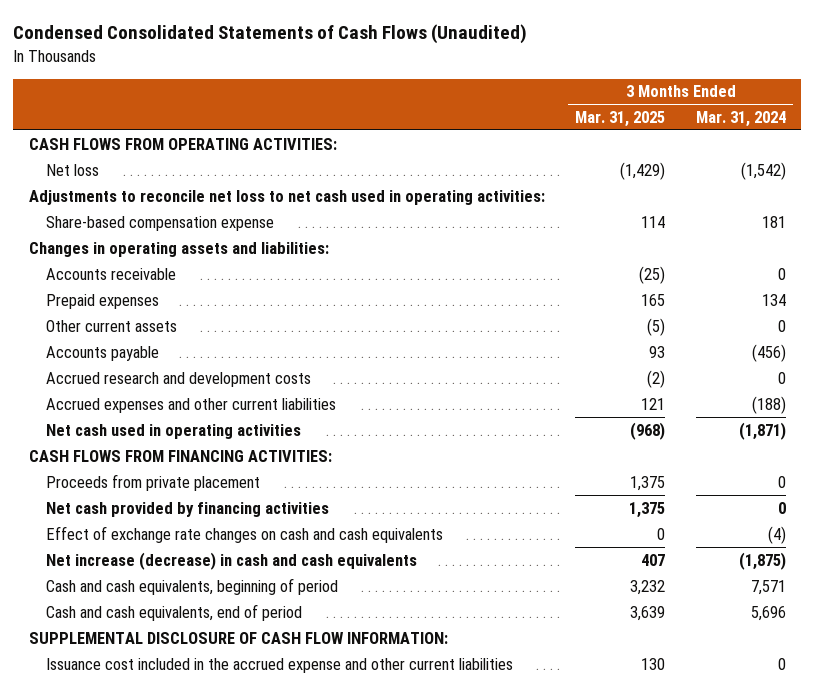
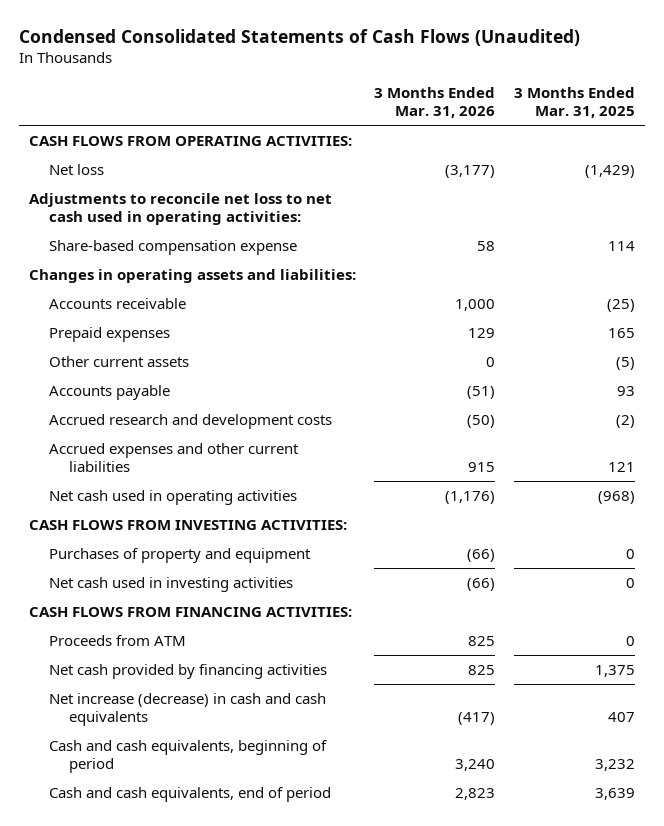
- | 3 Months Ended Mar. 31, 2025 | 3 Months Ended Mar. 31, 2024
+ | 3 Months Ended Mar. 31, 2026 | 3 Months Ended Mar. 31, 2025
+ CASH FLOWS FROM INVESTING ACTIVITIES:
+ Purchases of property and equipment | (66) | 0
+ Net cash used in investing activities | (66) | 0
- Proceeds from private placement | 1,375 | 0
+ Proceeds from ATM | 825 | 0
- Effect of exchange rate changes on cash and cash equivalents | 0 | (4)
- SUPPLEMENTAL DISCLOSURE OF CASH FLOW INFORMATION:
- Issuance cost included in the accrued expense and other current liabilities | 130 | 0

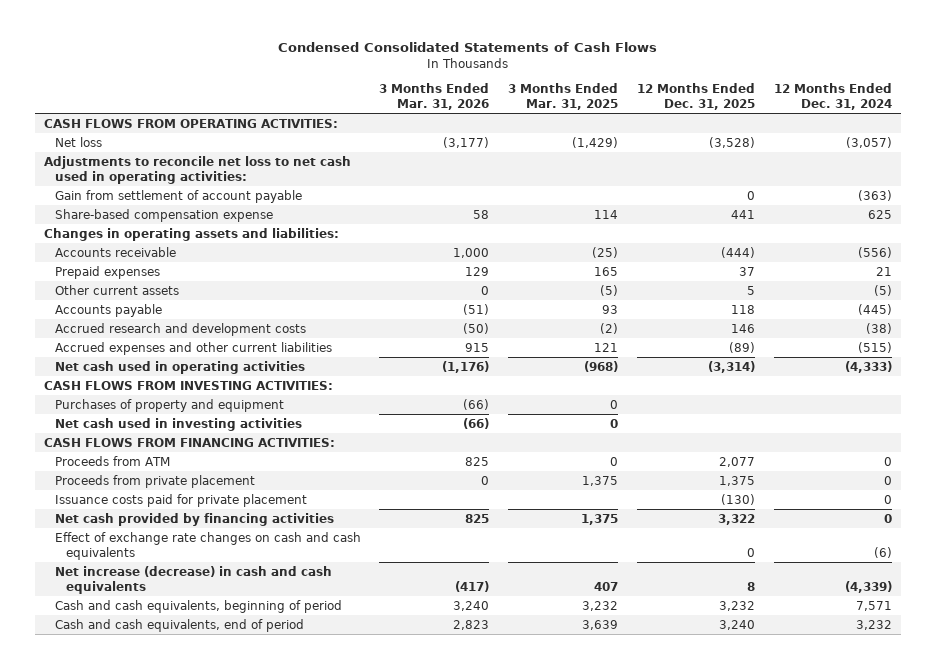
- Condensed Consolidated Statements of Cash Flows (Unaudited)
+ Condensed Consolidated Statements of Cash Flows
- | 3 Months Ended Mar. 31, 2026 | 3 Months Ended Mar. 31, 2025
+ | 3 Months Ended Mar. 31, 2026 | 3 Months Ended Mar. 31, 2025 | 12 Months Ended Dec. 31, 2025 | 12 Months Ended Dec. 31, 2024
+ Gain from settlement of account payable | | | 0 | (363)
+ Proceeds from private placement | 0 | 1,375 | 1,375 | 0
+ Issuance costs paid for private placement | | | (130) | 0
+ Effect of exchange rate changes on cash and cash equivalents | | | 0 | (6)

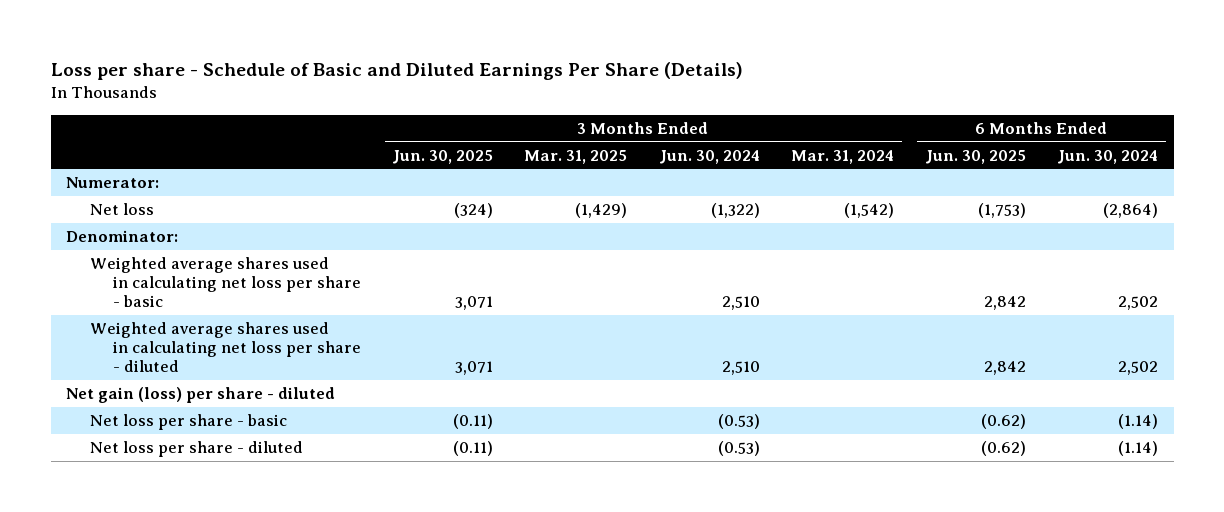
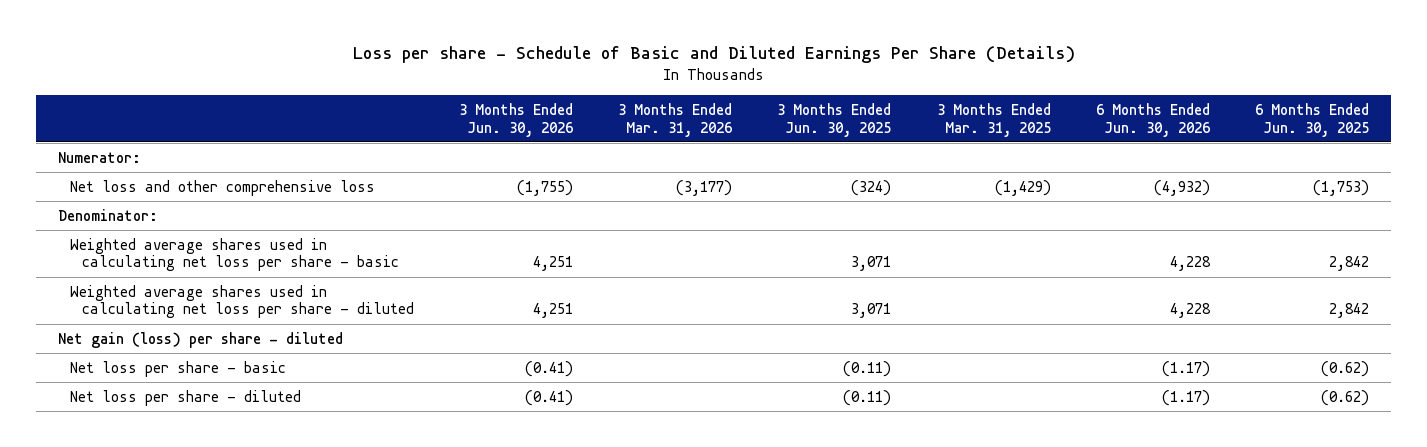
- | 3 Months Ended Jun. 30, 2025 | 3 Months Ended Mar. 31, 2025 | 3 Months Ended Jun. 30, 2024 | 3 Months Ended Mar. 31, 2024 | 6 Months Ended Jun. 30, 2025 | 6 Months Ended Jun. 30, 2024
+ | 3 Months Ended Jun. 30, 2026 | 3 Months Ended Mar. 31, 2026 | 3 Months Ended Jun. 30, 2025 | 3 Months Ended Mar. 31, 2025 | 6 Months Ended Jun. 30, 2026 | 6 Months Ended Jun. 30, 2025
- Net loss | (324) | (1,429) | (1,322) | (1,542) | (1,753) | (2,864)
+ Net loss and other comprehensive loss | (1,755) | (3,177) | (324) | (1,429) | (4,932) | (1,753)

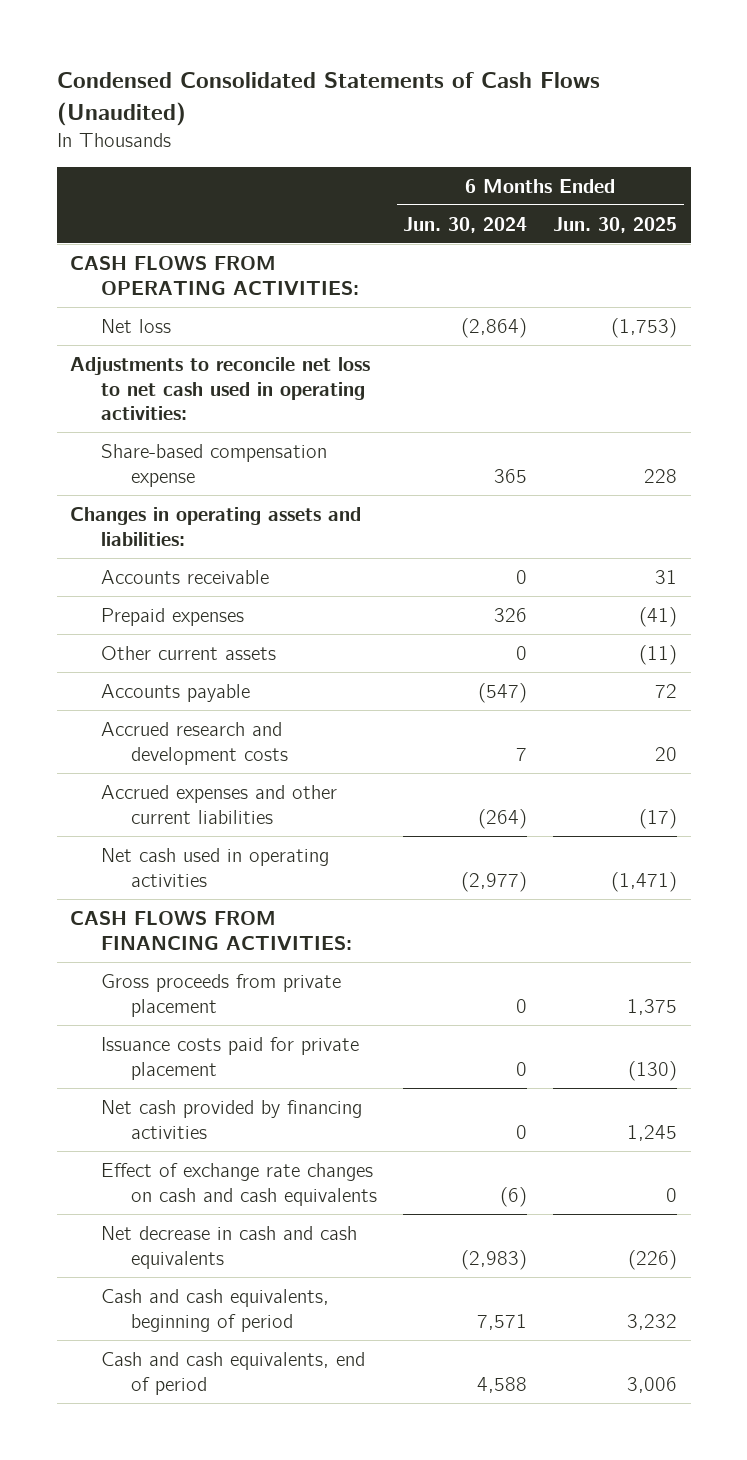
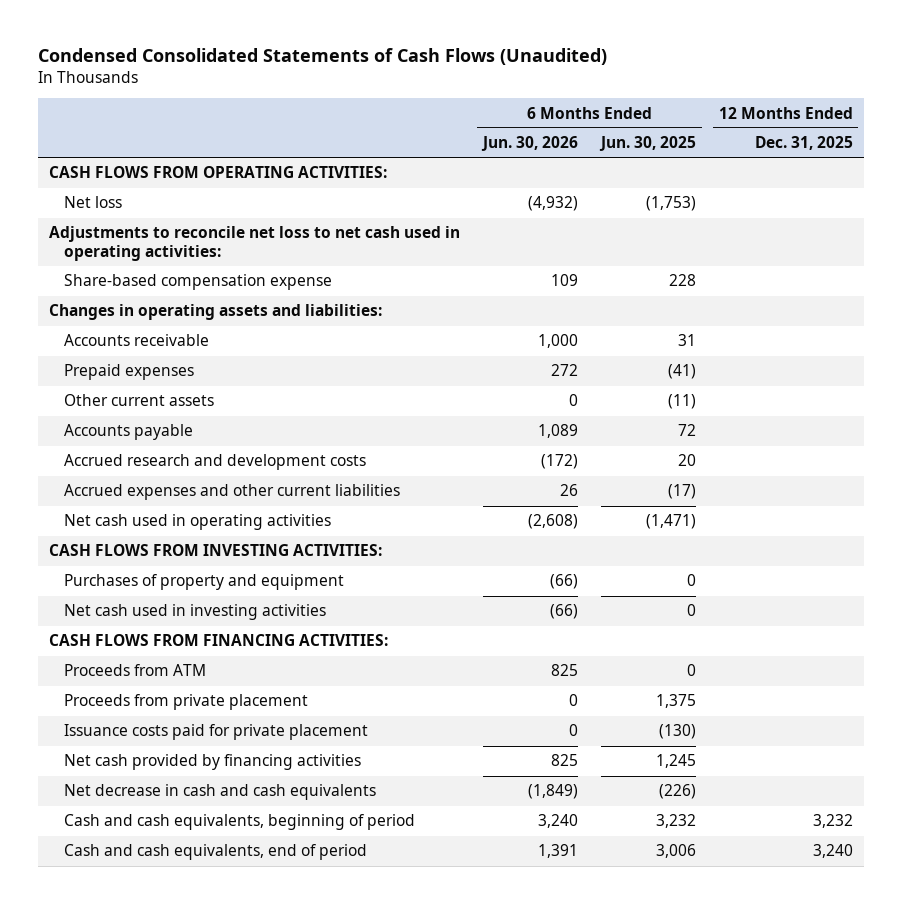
- | 6 Months Ended Jun. 30, 2024 | 6 Months Ended Jun. 30, 2025
+ | 6 Months Ended Jun. 30, 2026 | 6 Months Ended Jun. 30, 2025 | 12 Months Ended Dec. 31, 2025
+ CASH FLOWS FROM INVESTING ACTIVITIES:
+ Purchases of property and equipment | (66) | 0 |
+ Net cash used in investing activities | (66) | 0 |
- Gross proceeds from private placement | 0 | 1,375
+ Proceeds from ATM | 825 | 0 |
+ Proceeds from private placement | 0 | 1,375 |
- Effect of exchange rate changes on cash and cash equivalents | (6) | 0

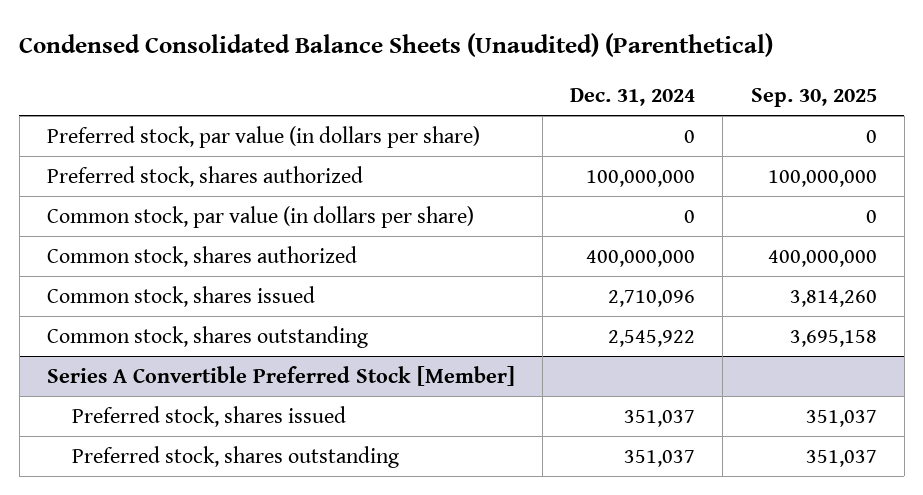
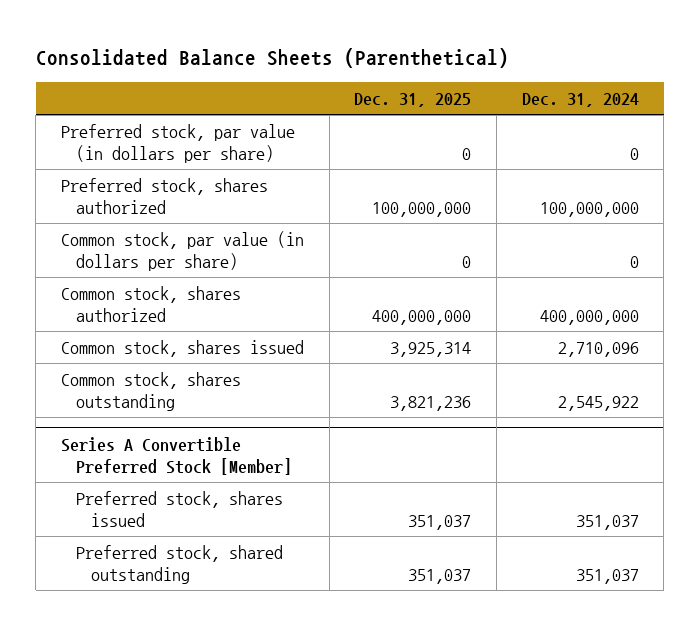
- Condensed Consolidated Balance Sheets (Unaudited) (Parenthetical)
+ Consolidated Balance Sheets (Parenthetical)
- | Dec. 31, 2024 | Sep. 30, 2025
+ | Dec. 31, 2025 | Dec. 31, 2024
@ Series A Convertible Preferred Stock [Member]
- Preferred stock, shares outstanding | 351,037 | 351,037
+ Preferred stock, shared outstanding | 351,037 | 351,037

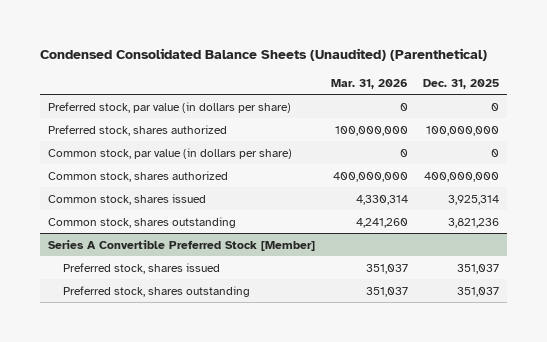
- Consolidated Balance Sheets (Parenthetical)
+ Condensed Consolidated Balance Sheets (Unaudited) (Parenthetical)
- | Dec. 31, 2025 | Dec. 31, 2024
+ | Mar. 31, 2026 | Dec. 31, 2025
@ Series A Convertible Preferred Stock [Member]
- Preferred stock, shared outstanding | 351,037 | 351,037
+ Preferred stock, shares outstanding | 351,037 | 351,037

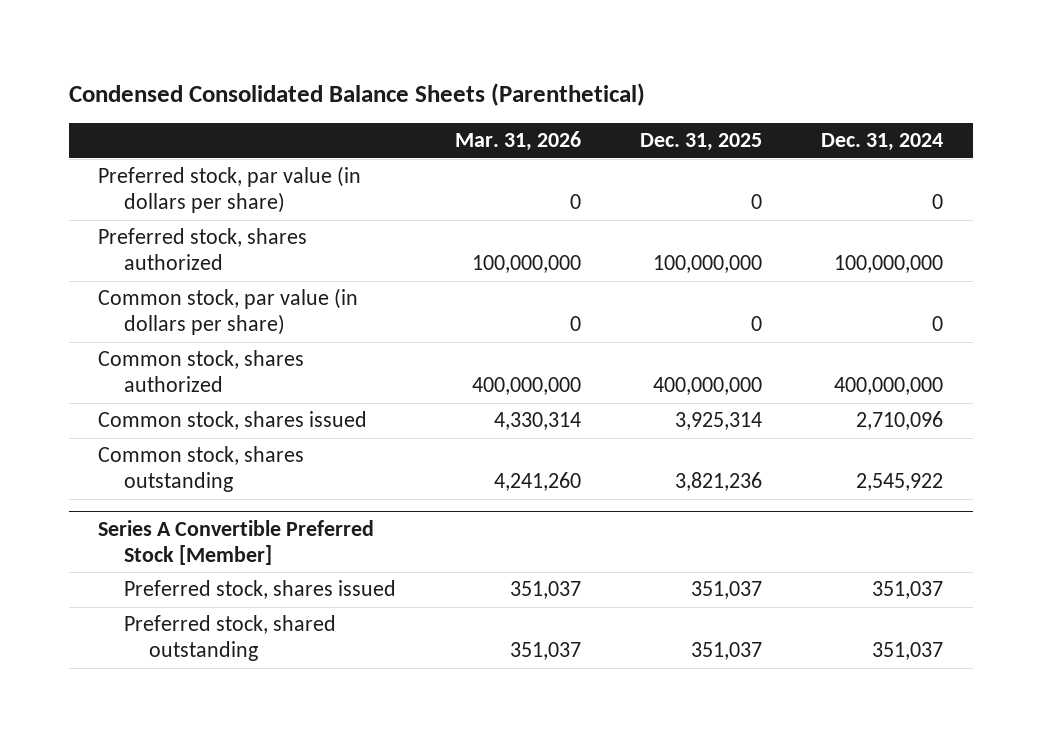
- Condensed Consolidated Balance Sheets (Unaudited) (Parenthetical)
+ Condensed Consolidated Balance Sheets (Parenthetical)
- | Mar. 31, 2026 | Dec. 31, 2025
+ | Mar. 31, 2026 | Dec. 31, 2025 | Dec. 31, 2024
@ Series A Convertible Preferred Stock [Member]
- Preferred stock, shares outstanding | 351,037 | 351,037
+ Preferred stock, shared outstanding | 351,037 | 351,037 | 351,037

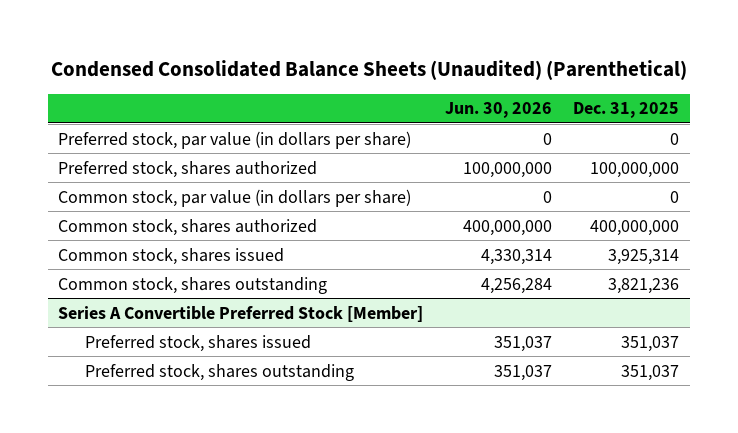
- Condensed Consolidated Balance Sheets (Parenthetical)
+ Condensed Consolidated Balance Sheets (Unaudited) (Parenthetical)
- | Mar. 31, 2026 | Dec. 31, 2025 | Dec. 31, 2024
+ | Jun. 30, 2026 | Dec. 31, 2025
@ Series A Convertible Preferred Stock [Member]
- Preferred stock, shared outstanding | 351,037 | 351,037 | 351,037
+ Preferred stock, shares outstanding | 351,037 | 351,037

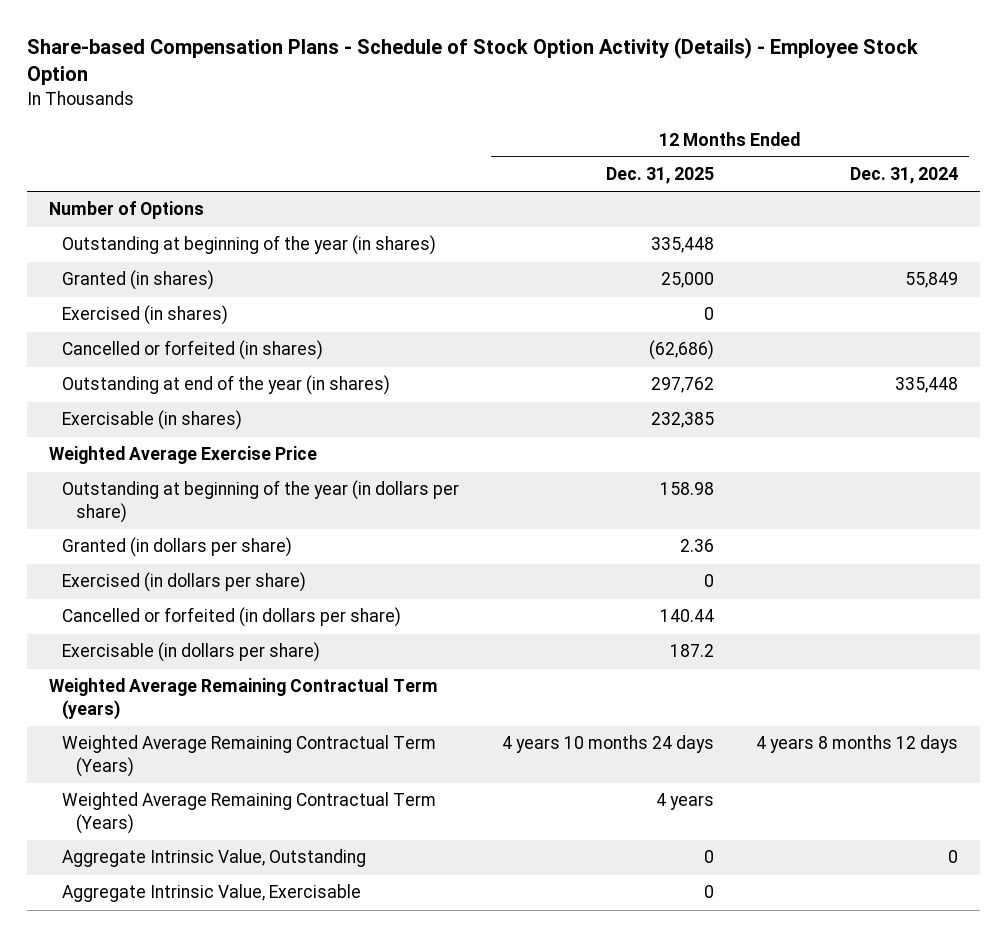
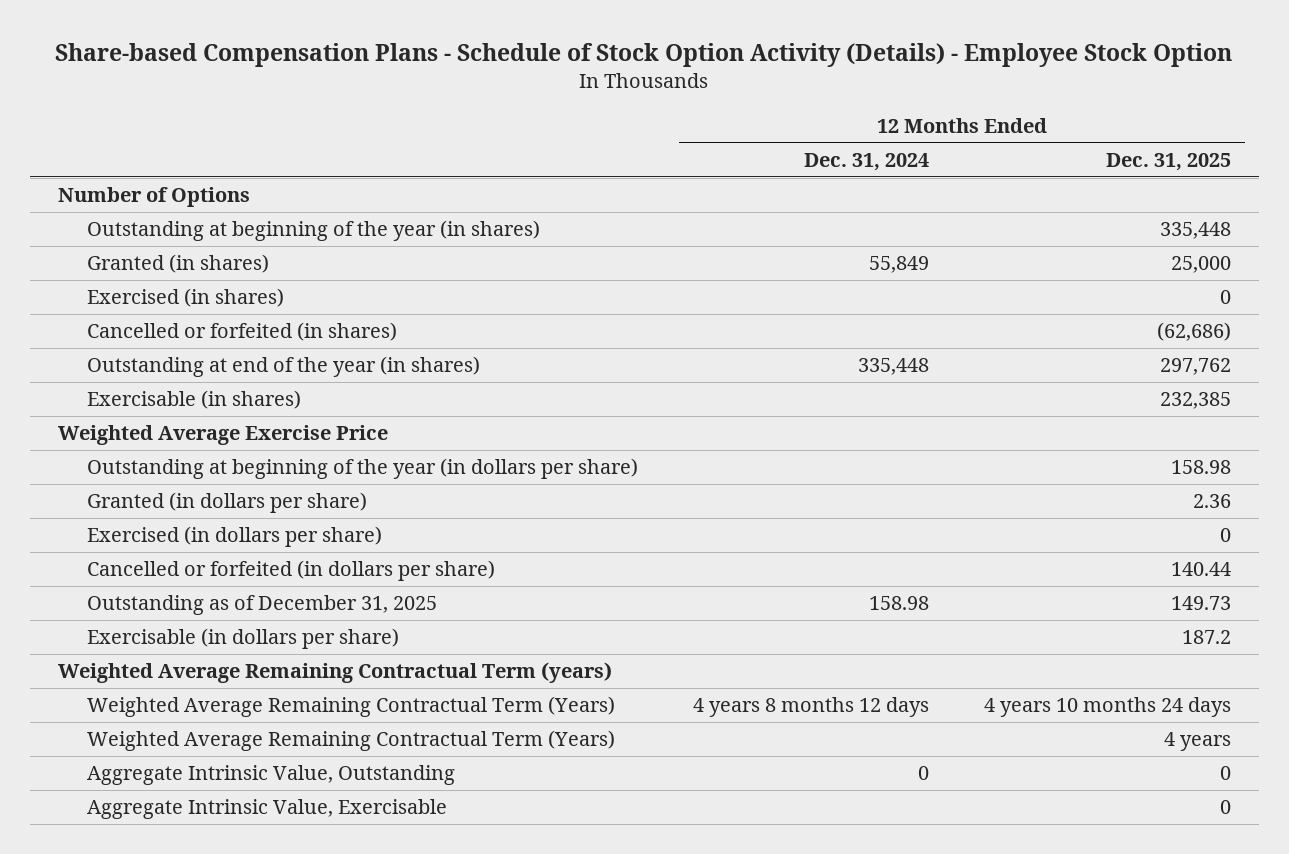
- | 12 Months Ended Dec. 31, 2025 | 12 Months Ended Dec. 31, 2024
+ | 12 Months Ended Dec. 31, 2024 | 12 Months Ended Dec. 31, 2025
+ Outstanding as of December 31, 2025 | 158.98 | 149.73

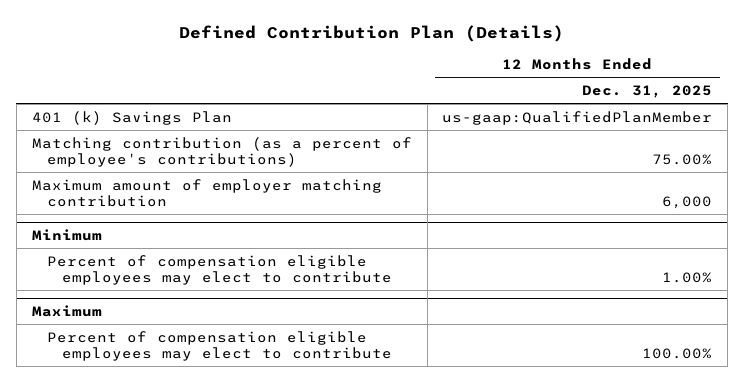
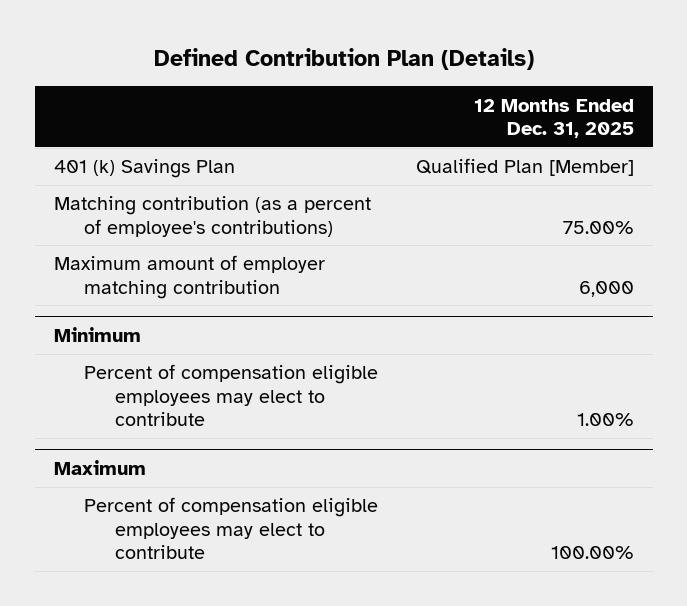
- 401 (k) Savings Plan | us-gaap:QualifiedPlanMember
+ 401 (k) Savings Plan | Qualified Plan [Member]

